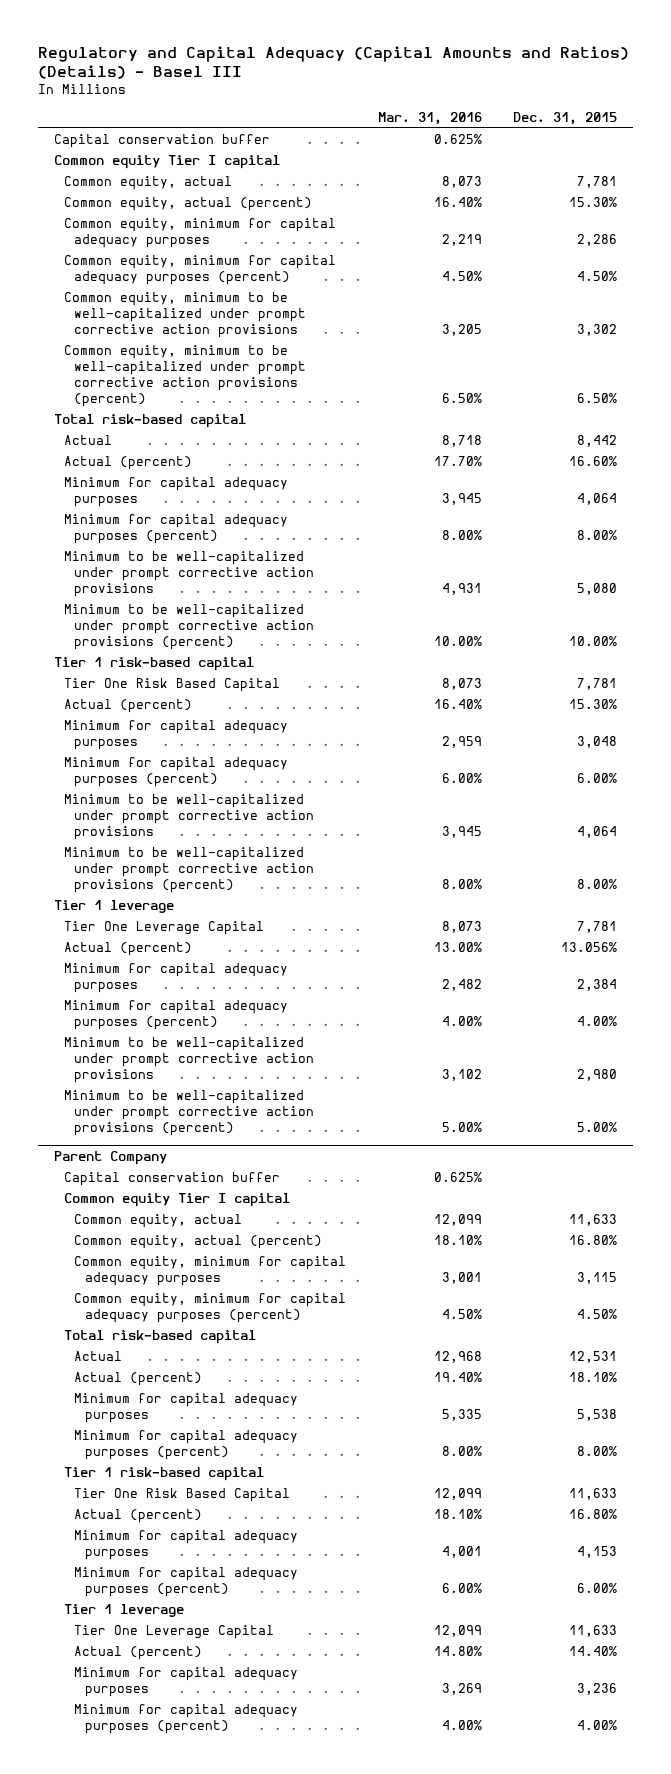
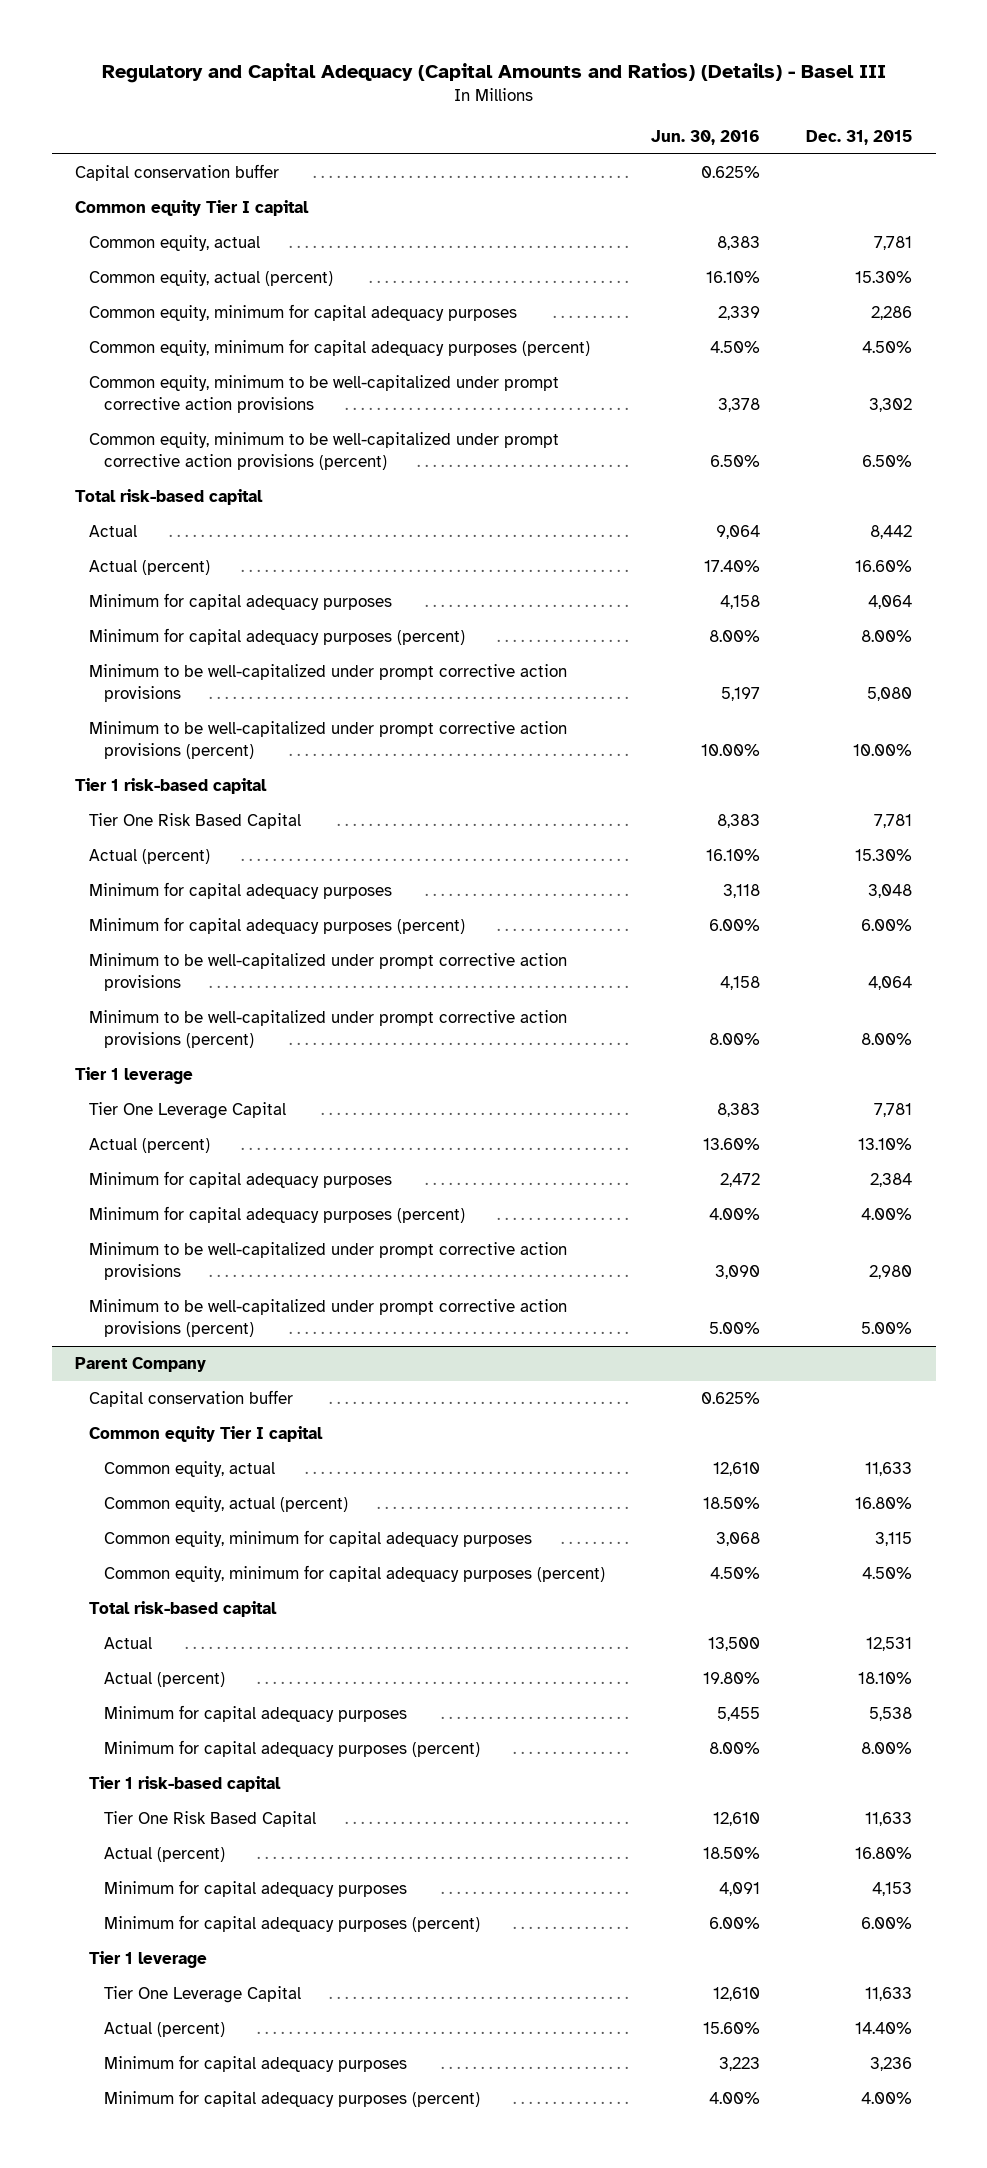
- | Mar. 31, 2016 | Dec. 31, 2015
+ | Jun. 30, 2016 | Dec. 31, 2015
- Actual (percent) | 13.00% | 13.056%
+ Actual (percent) | 13.60% | 13.10%

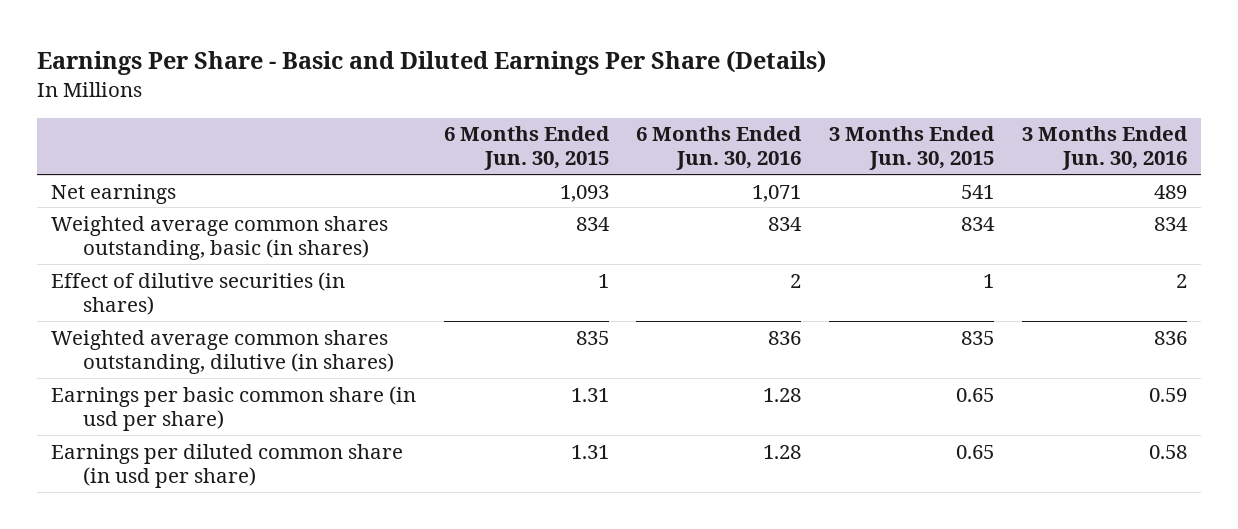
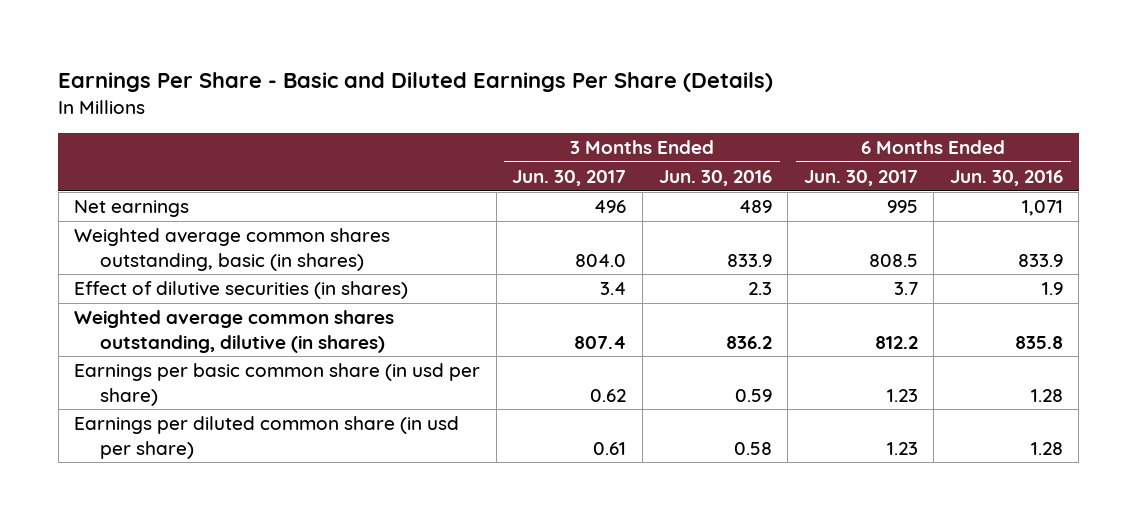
- | 6 Months Ended Jun. 30, 2015 | 6 Months Ended Jun. 30, 2016 | 3 Months Ended Jun. 30, 2015 | 3 Months Ended Jun. 30, 2016
+ | 3 Months Ended Jun. 30, 2017 | 3 Months Ended Jun. 30, 2016 | 6 Months Ended Jun. 30, 2017 | 6 Months Ended Jun. 30, 2016
- Weighted average common shares outstanding, basic (in shares) | 834 | 834 | 834 | 834
- Effect of dilutive securities (in shares) | 1 | 2 | 1 | 2
- Weighted average common shares outstanding, dilutive (in shares) | 835 | 836 | 835 | 836
+ Weighted average common shares outstanding, basic (in shares) | 804.0 | 833.9 | 808.5 | 833.9
+ Effect of dilutive securities (in shares) | 3.4 | 2.3 | 3.7 | 1.9
+ Weighted average common shares outstanding, dilutive (in shares) | 807.4 | 836.2 | 812.2 | 835.8

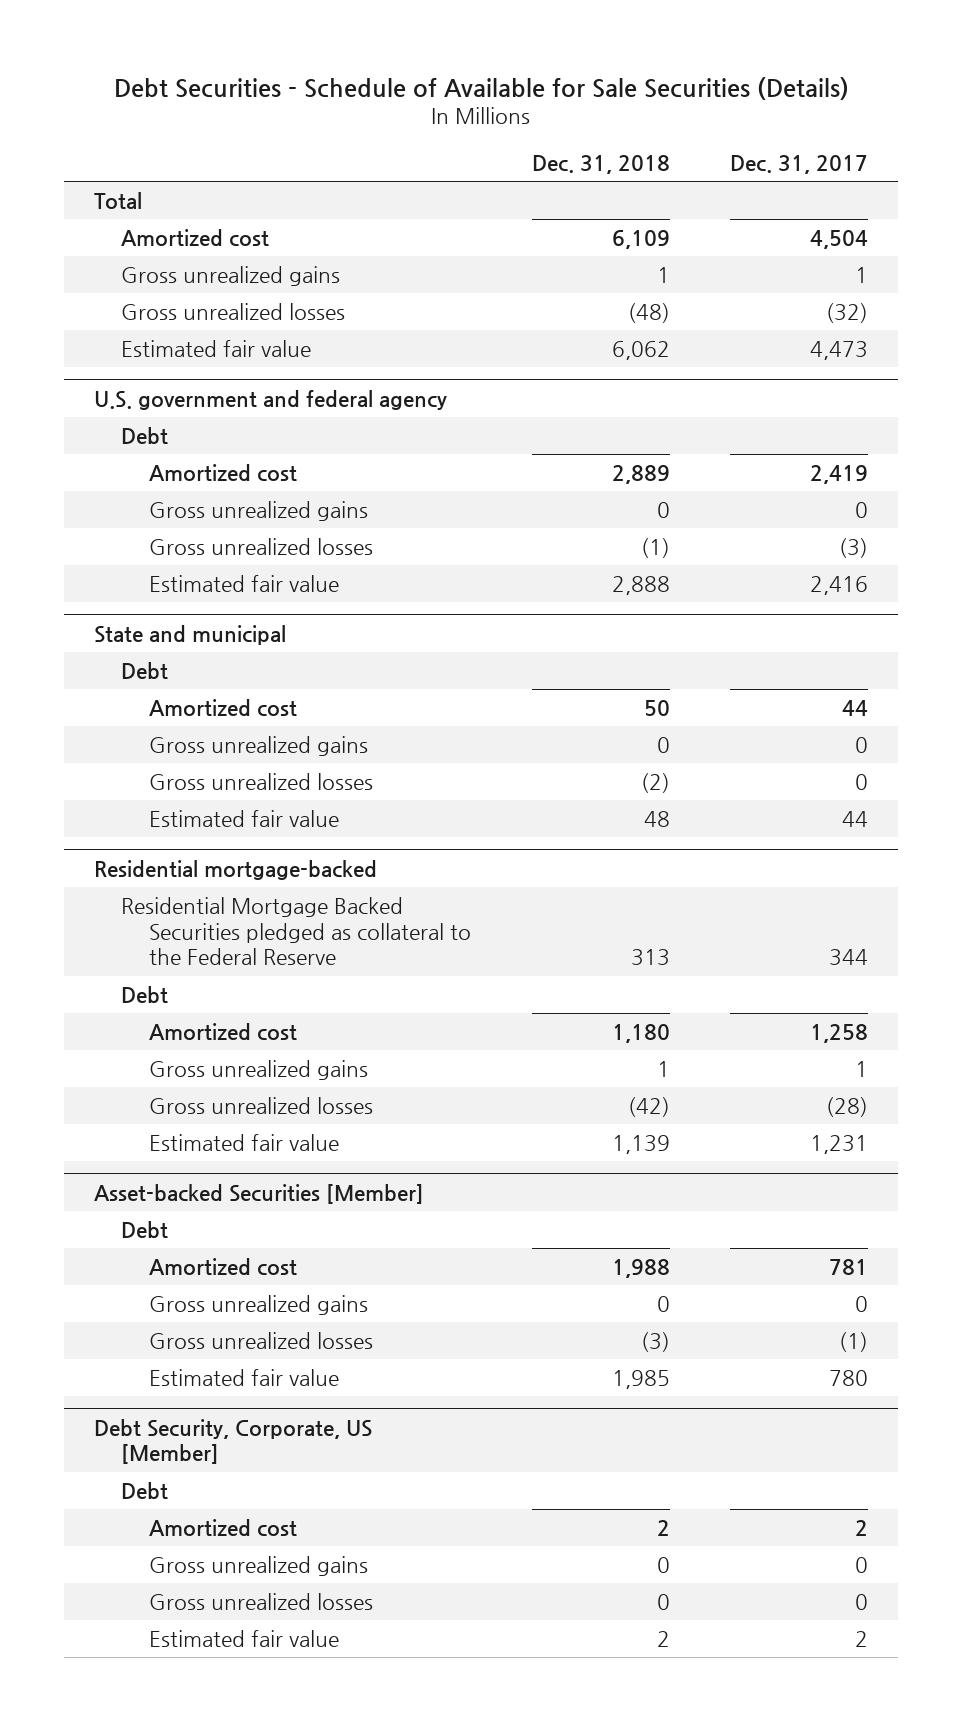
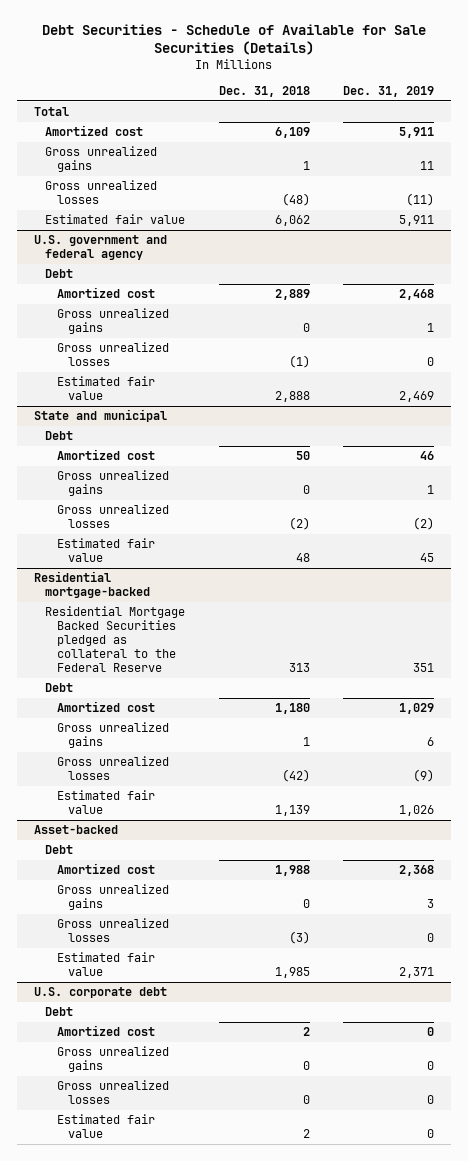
- | Dec. 31, 2018 | Dec. 31, 2017
+ | Dec. 31, 2018 | Dec. 31, 2019
- Asset-backed Securities [Member]
+ Asset-backed
- Debt Security, Corporate, US [Member]
+ U.S. corporate debt

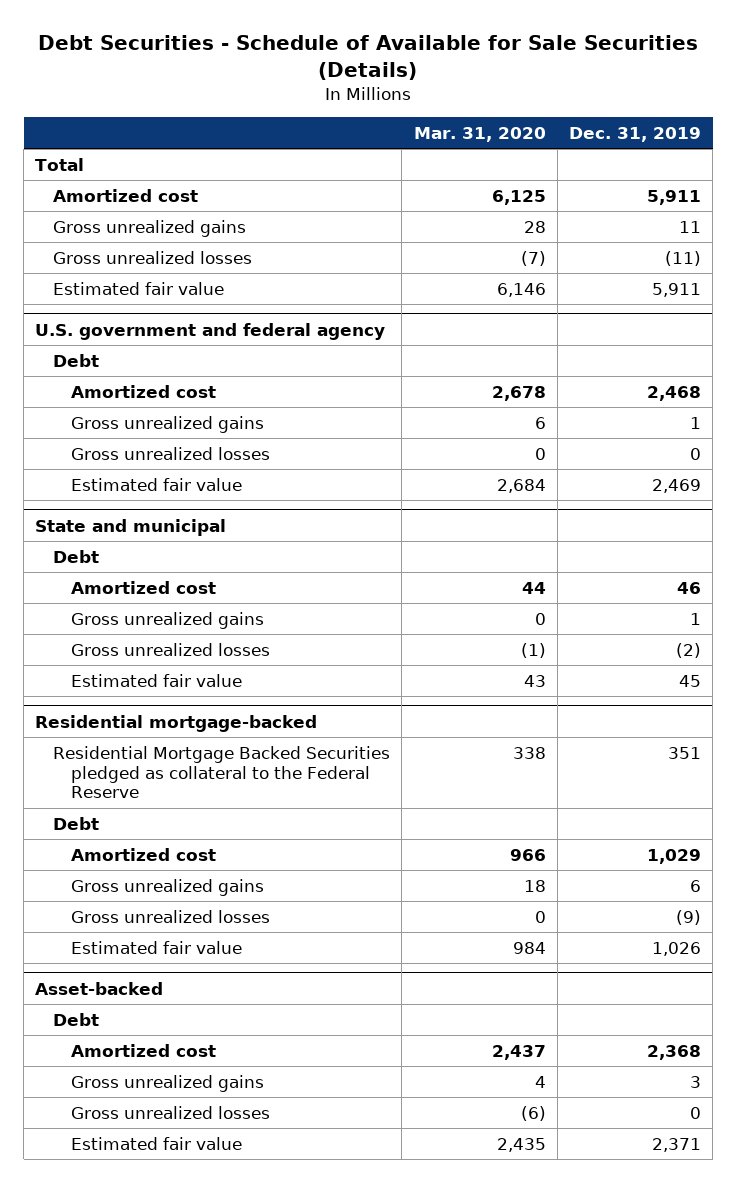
- | Dec. 31, 2018 | Dec. 31, 2019
+ | Mar. 31, 2020 | Dec. 31, 2019
- U.S. corporate debt
- Debt
- Amortized cost | 2 | 0
- Gross unrealized gains | 0 | 0
- Gross unrealized losses | 0 | 0
- Estimated fair value | 2 | 0

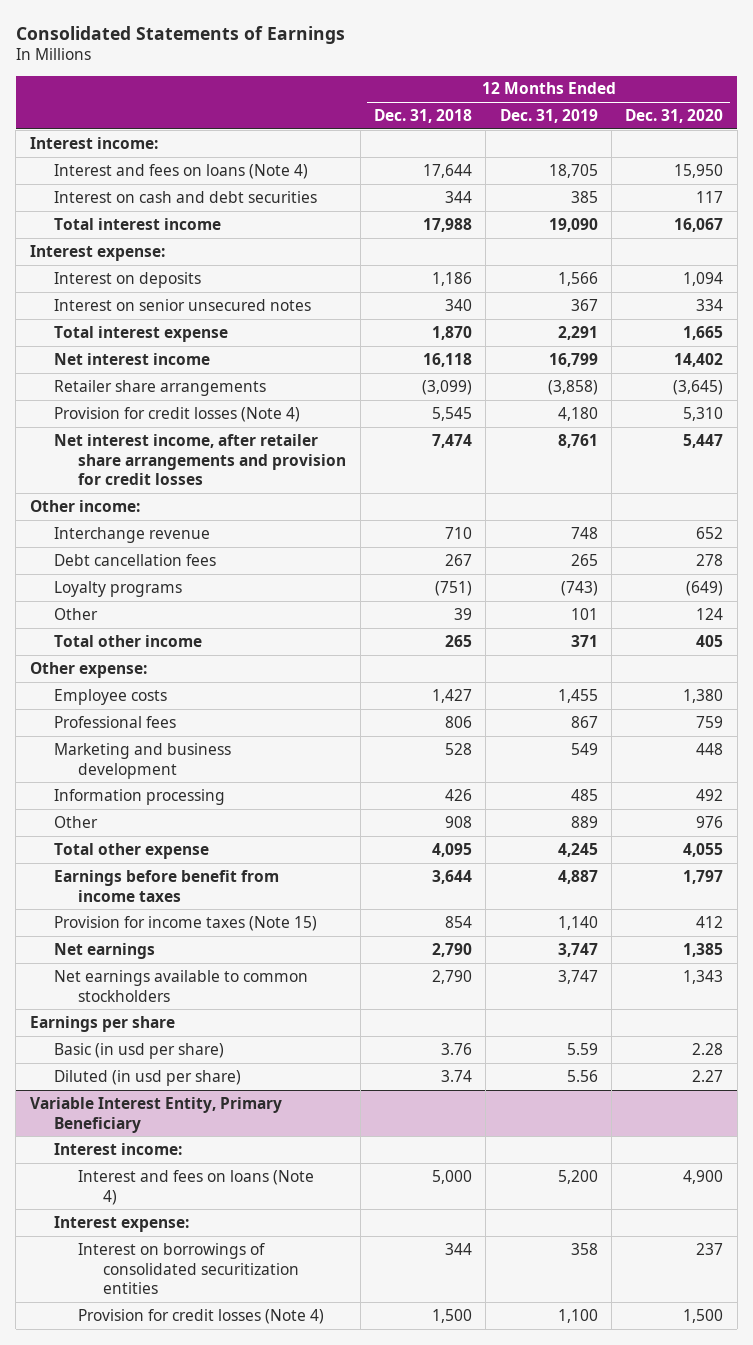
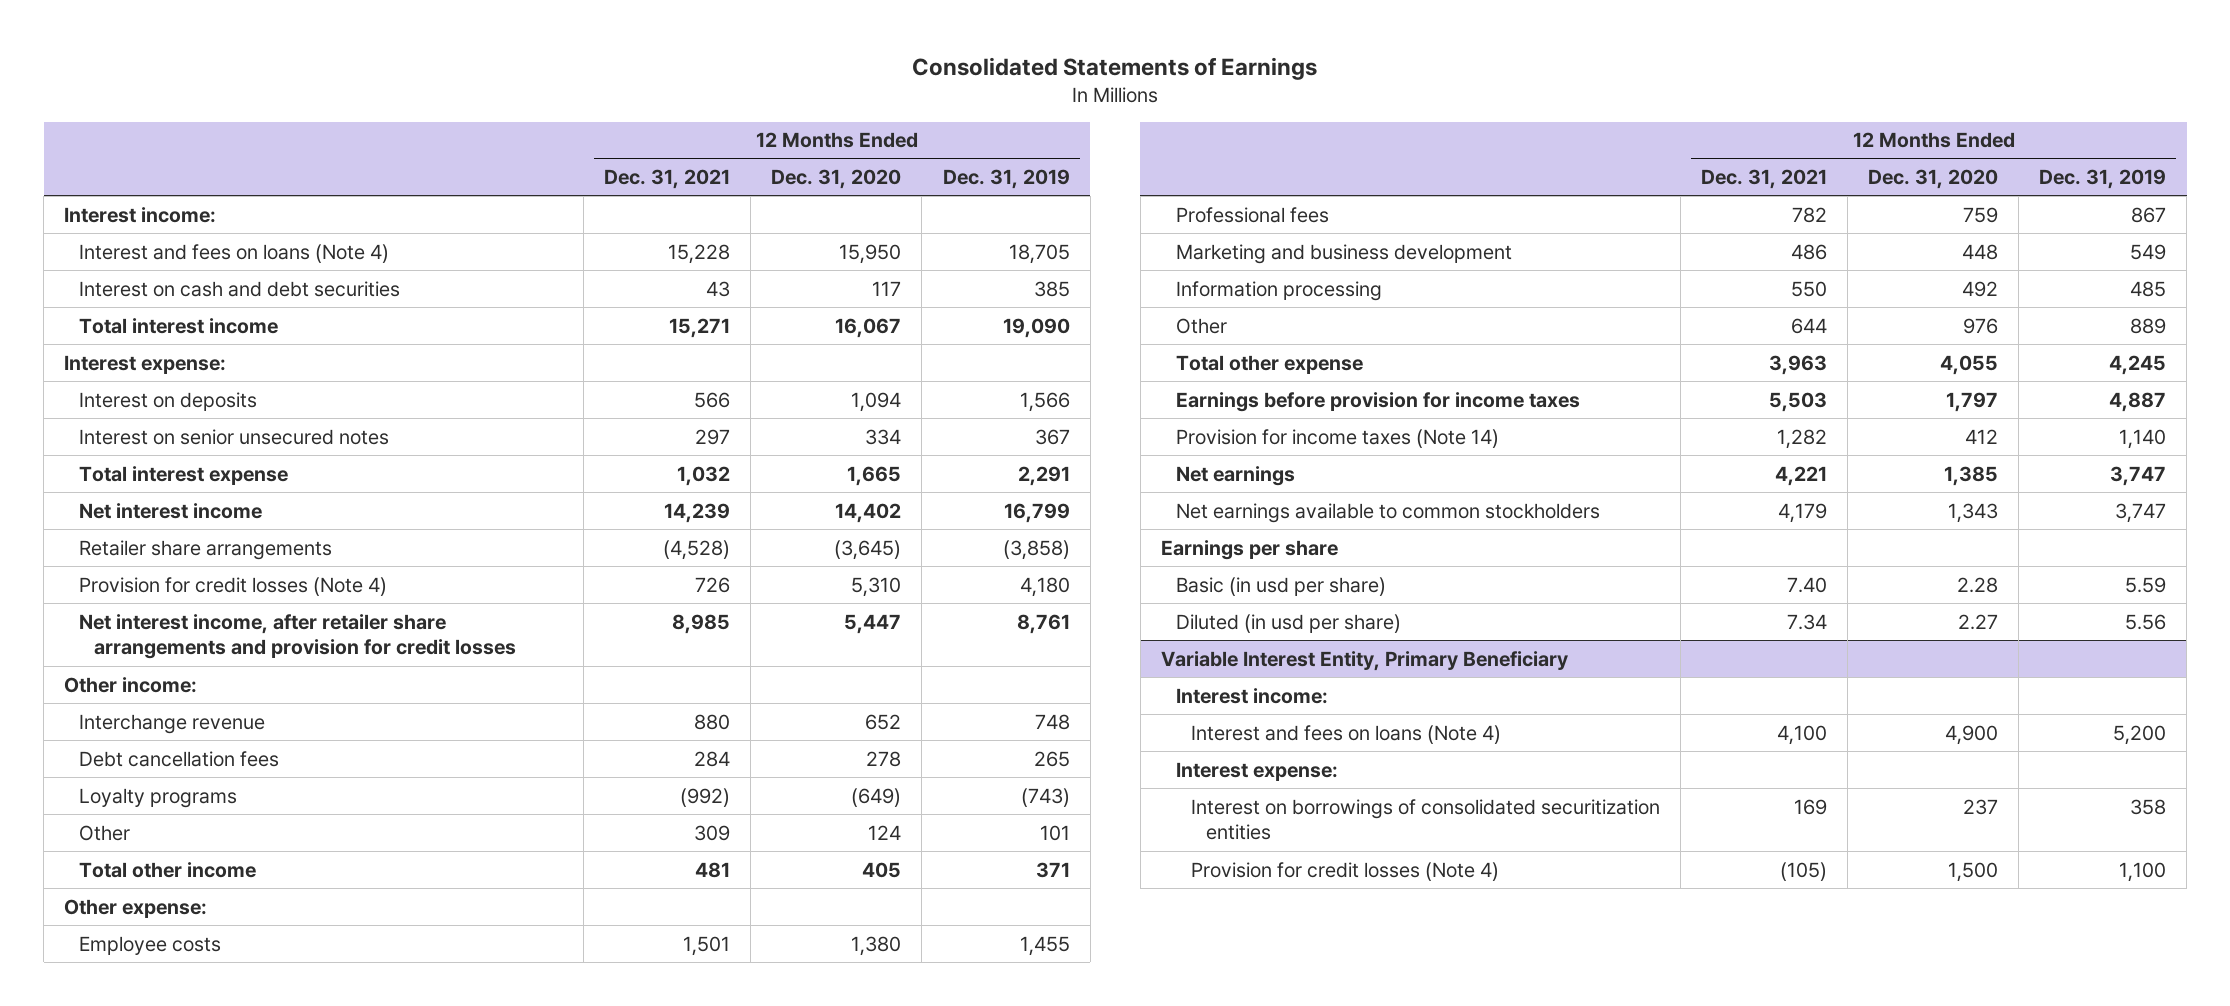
- | 12 Months Ended Dec. 31, 2018 | 12 Months Ended Dec. 31, 2019 | 12 Months Ended Dec. 31, 2020
+ | 12 Months Ended Dec. 31, 2021 | 12 Months Ended Dec. 31, 2020 | 12 Months Ended Dec. 31, 2019
- Earnings before benefit from income taxes | 3,644 | 4,887 | 1,797
- Provision for income taxes (Note 15) | 854 | 1,140 | 412
+ Earnings before provision for income taxes | 5,503 | 1,797 | 4,887
+ Provision for income taxes (Note 14) | 1,282 | 412 | 1,140

